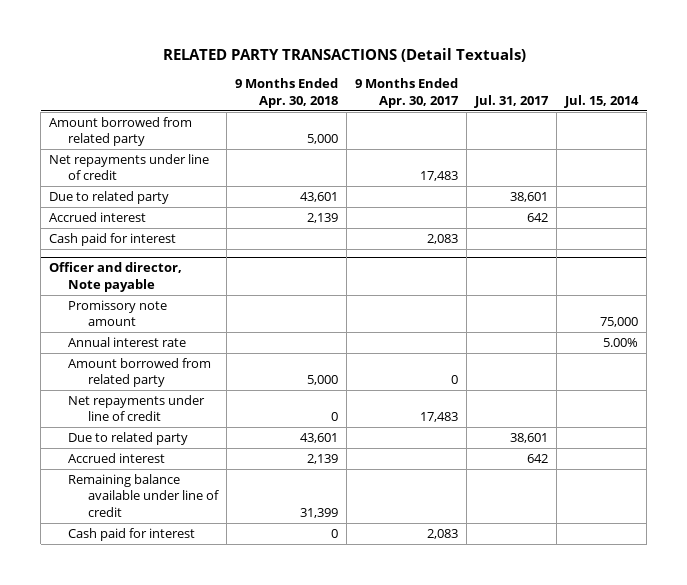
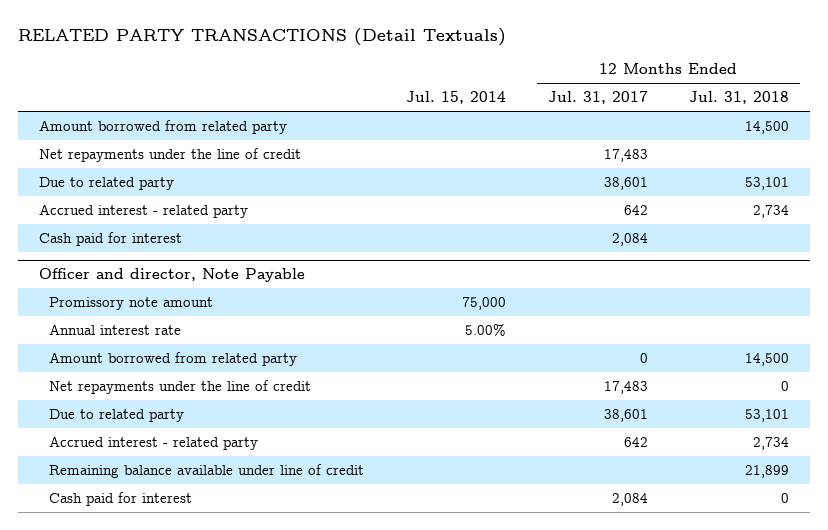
- | 9 Months Ended Apr. 30, 2018 | 9 Months Ended Apr. 30, 2017 | Jul. 31, 2017 | Jul. 15, 2014
+ | Jul. 15, 2014 | 12 Months Ended Jul. 31, 2017 | 12 Months Ended Jul. 31, 2018
- Net repayments under line of credit | | 17,483 | |
+ Net repayments under the line of credit | | 17,483 |
- Accrued interest | 2,139 | | 642 |
+ Accrued interest - related party | | 642 | 2,734
- Officer and director, Note payable
+ Officer and director, Note Payable
- Net repayments under line of credit | 0 | 17,483 | |
+ Net repayments under the line of credit | | 17,483 | 0
- Accrued interest | 2,139 | | 642 |
+ Accrued interest - related party | | 642 | 2,734

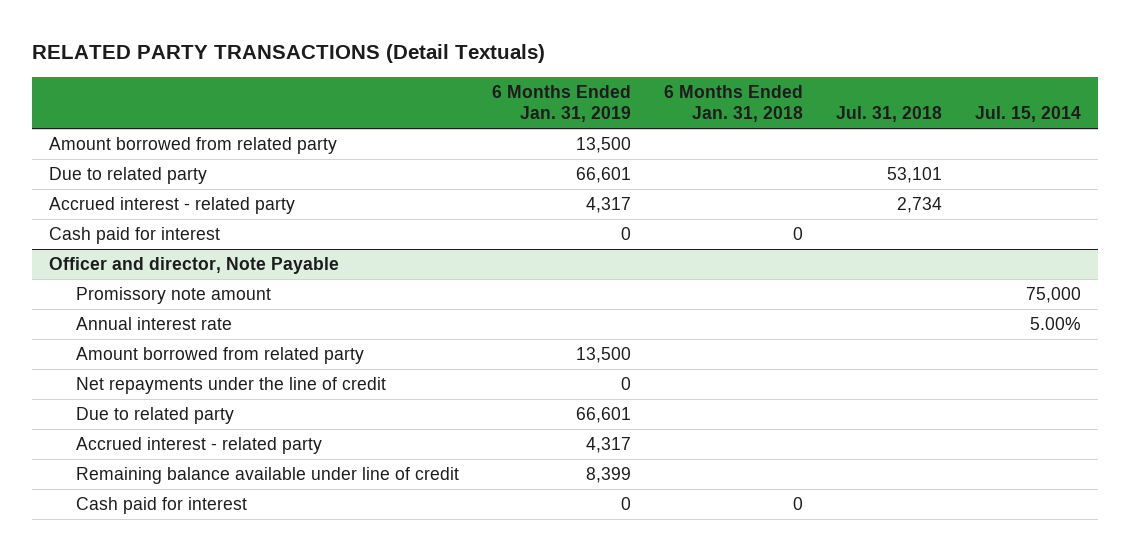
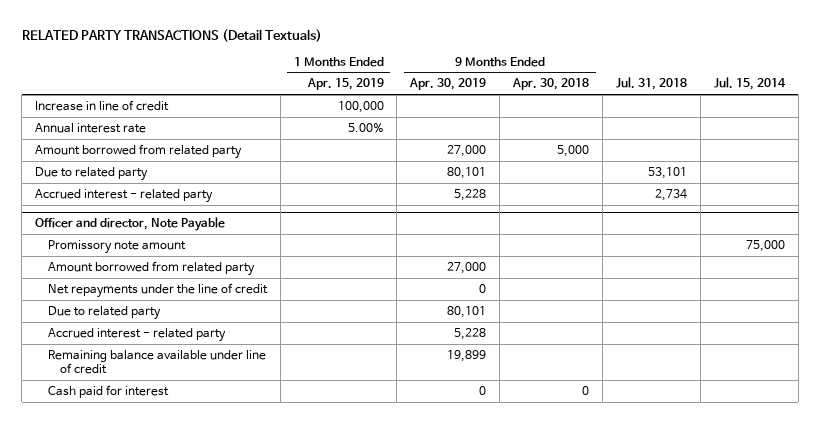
- | 6 Months Ended Jan. 31, 2019 | 6 Months Ended Jan. 31, 2018 | Jul. 31, 2018 | Jul. 15, 2014
+ | 1 Months Ended Apr. 15, 2019 | 9 Months Ended Apr. 30, 2019 | 9 Months Ended Apr. 30, 2018 | Jul. 31, 2018 | Jul. 15, 2014
+ Increase in line of credit | 100,000 | | | |
+ Annual interest rate | 5.00% | | | |
- Cash paid for interest | 0 | 0 | |
@ Officer and director, Note Payable
- Annual interest rate | | | | 5.00%

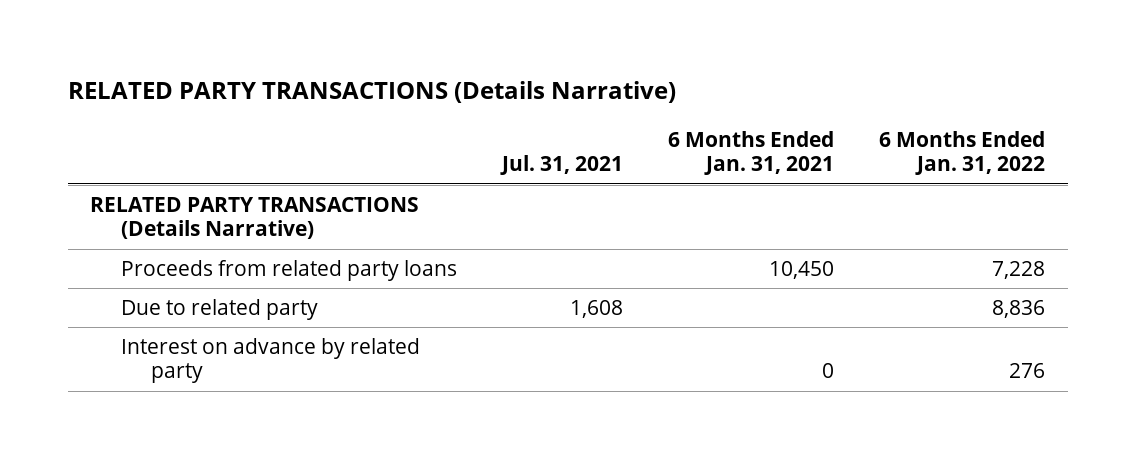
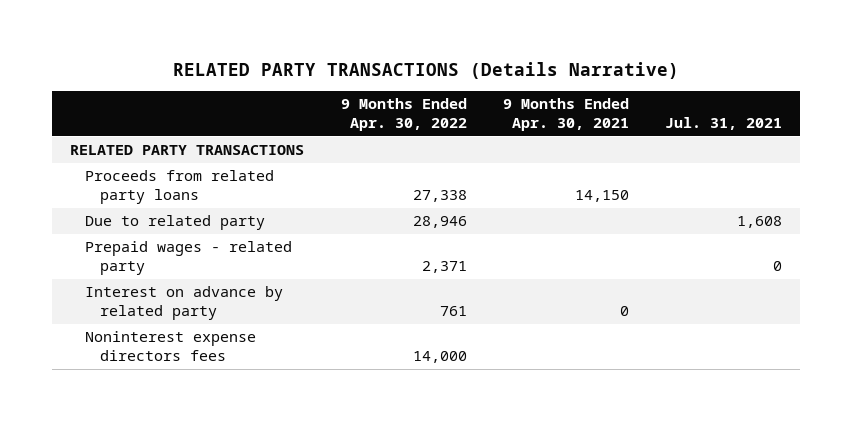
- | Jul. 31, 2021 | 6 Months Ended Jan. 31, 2021 | 6 Months Ended Jan. 31, 2022
+ | 9 Months Ended Apr. 30, 2022 | 9 Months Ended Apr. 30, 2021 | Jul. 31, 2021
- RELATED PARTY TRANSACTIONS (Details Narrative)
+ RELATED PARTY TRANSACTIONS
+ Prepaid wages - related party | 2,371 | | 0
+ Noninterest expense directors fees | 14,000 | |

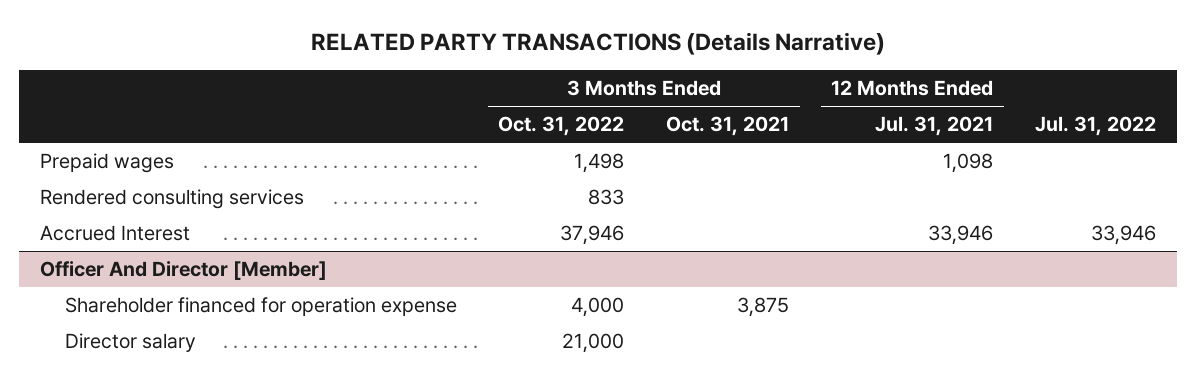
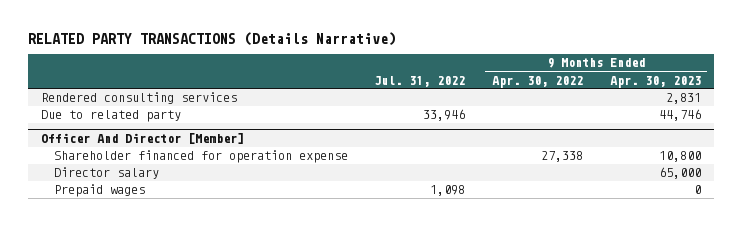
- | 3 Months Ended Oct. 31, 2022 | 3 Months Ended Oct. 31, 2021 | 12 Months Ended Jul. 31, 2021 | Jul. 31, 2022
+ | Jul. 31, 2022 | 9 Months Ended Apr. 30, 2022 | 9 Months Ended Apr. 30, 2023
- Prepaid wages | 1,498 | | 1,098 |
- Accrued Interest | 37,946 | | 33,946 | 33,946
+ Due to related party | 33,946 | | 44,746
@ Officer And Director [Member]
+ Prepaid wages | 1,098 | | 0

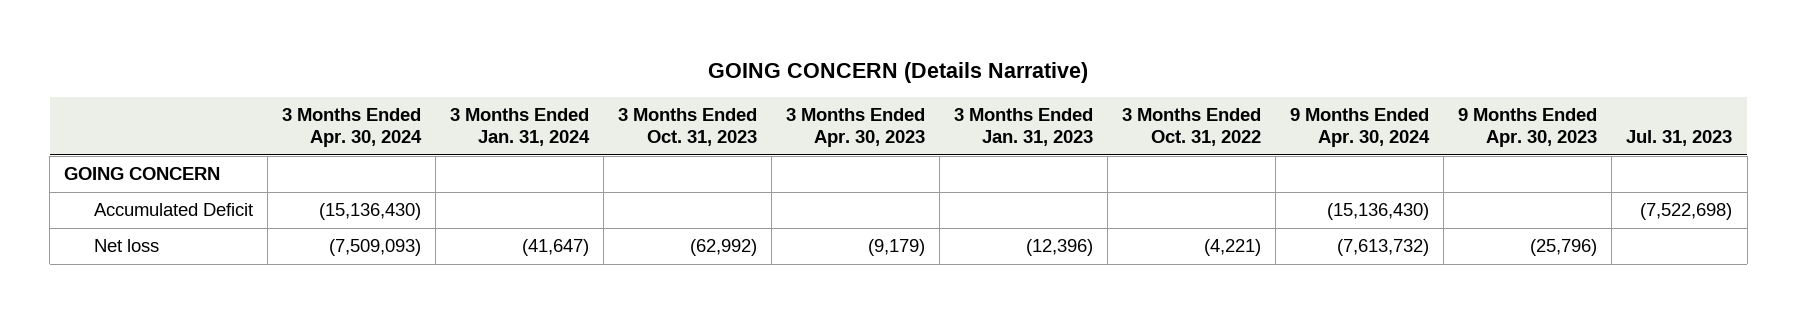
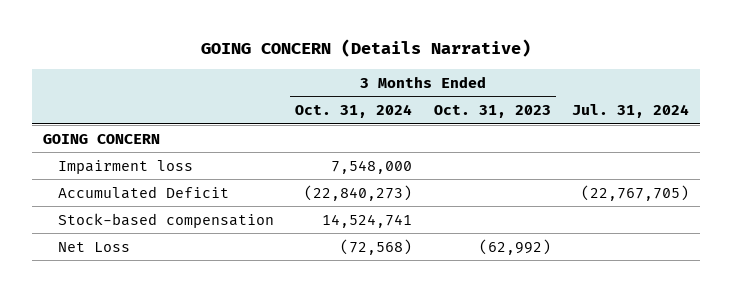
- | 3 Months Ended Apr. 30, 2024 | 3 Months Ended Jan. 31, 2024 | 3 Months Ended Oct. 31, 2023 | 3 Months Ended Apr. 30, 2023 | 3 Months Ended Jan. 31, 2023 | 3 Months Ended Oct. 31, 2022 | 9 Months Ended Apr. 30, 2024 | 9 Months Ended Apr. 30, 2023 | Jul. 31, 2023
+ | 3 Months Ended Oct. 31, 2024 | 3 Months Ended Oct. 31, 2023 | Jul. 31, 2024
+ Impairment loss | 7,548,000 | |
- Net loss | (7,509,093) | (41,647) | (62,992) | (9,179) | (12,396) | (4,221) | (7,613,732) | (25,796) |
+ Stock-based compensation | 14,524,741 | |
+ Net Loss | (72,568) | (62,992) |

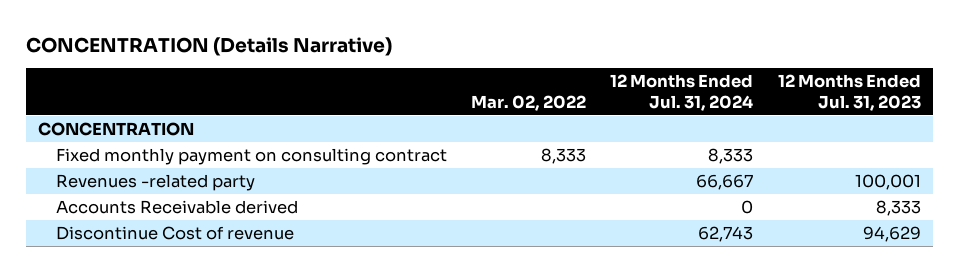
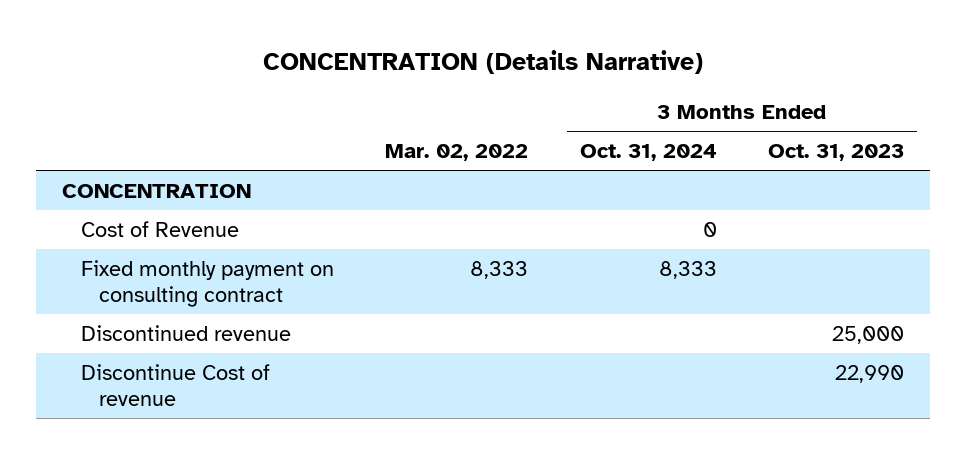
- | Mar. 02, 2022 | 12 Months Ended Jul. 31, 2024 | 12 Months Ended Jul. 31, 2023
+ | Mar. 02, 2022 | 3 Months Ended Oct. 31, 2024 | 3 Months Ended Oct. 31, 2023
+ Cost of Revenue | | 0 |
- Revenues -related party | | 66,667 | 100,001
- Accounts Receivable derived | | 0 | 8,333
+ Discontinued revenue | | | 25,000

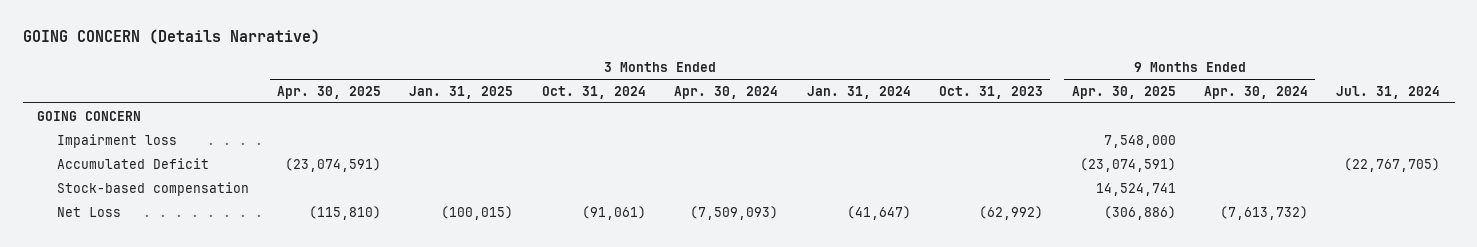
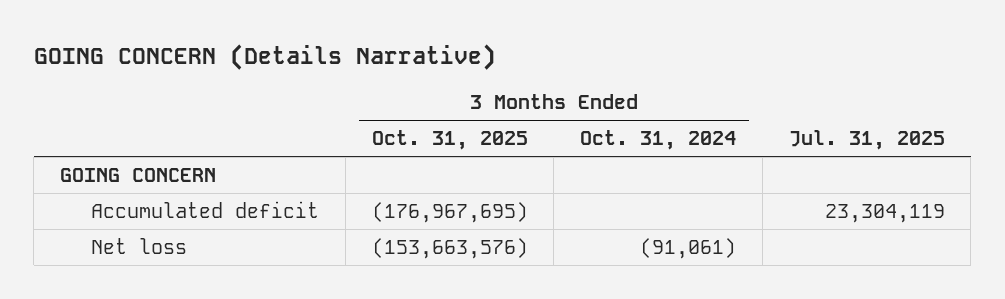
- | 3 Months Ended Apr. 30, 2025 | 3 Months Ended Jan. 31, 2025 | 3 Months Ended Oct. 31, 2024 | 3 Months Ended Apr. 30, 2024 | 3 Months Ended Jan. 31, 2024 | 3 Months Ended Oct. 31, 2023 | 9 Months Ended Apr. 30, 2025 | 9 Months Ended Apr. 30, 2024 | Jul. 31, 2024
+ | 3 Months Ended Oct. 31, 2025 | 3 Months Ended Oct. 31, 2024 | Jul. 31, 2025
- Impairment loss | | | | | | | 7,548,000 | |
- Accumulated Deficit | (23,074,591) | | | | | | (23,074,591) | | (22,767,705)
- Stock-based compensation | | | | | | | 14,524,741 | |
- Net Loss | (115,810) | (100,015) | (91,061) | (7,509,093) | (41,647) | (62,992) | (306,886) | (7,613,732) |
+ Accumulated deficit | (176,967,695) | | 23,304,119
+ Net loss | (153,663,576) | (91,061) |

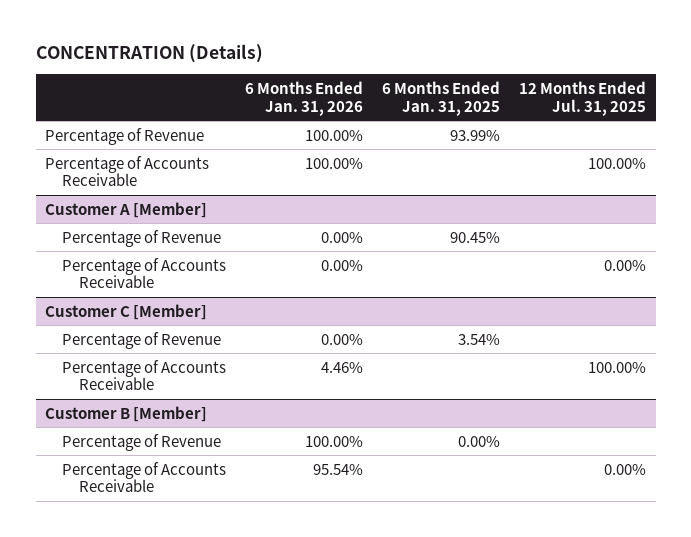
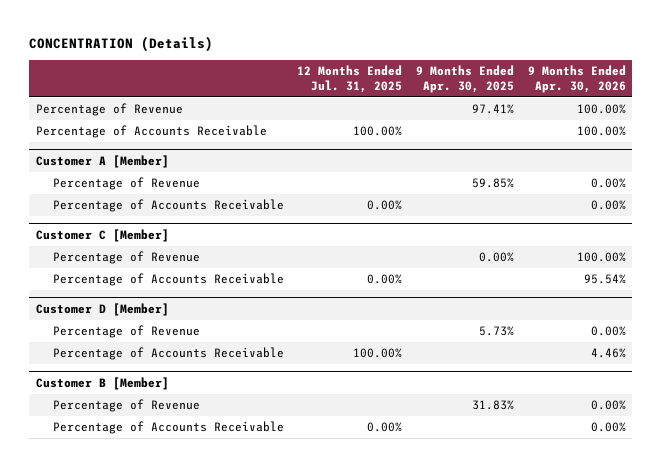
- | 6 Months Ended Jan. 31, 2026 | 6 Months Ended Jan. 31, 2025 | 12 Months Ended Jul. 31, 2025
+ | 12 Months Ended Jul. 31, 2025 | 9 Months Ended Apr. 30, 2025 | 9 Months Ended Apr. 30, 2026
@ Customer C [Member]
- Percentage of Accounts Receivable | 4.46% | | 100.00%
+ Percentage of Accounts Receivable | 0.00% | | 95.54%
+ Customer D [Member]
+ Percentage of Revenue | | 5.73% | 0.00%
+ Percentage of Accounts Receivable | 100.00% | | 4.46%

